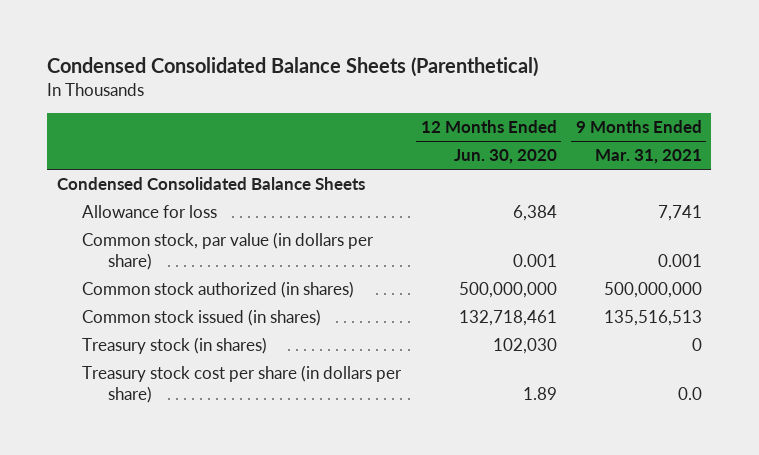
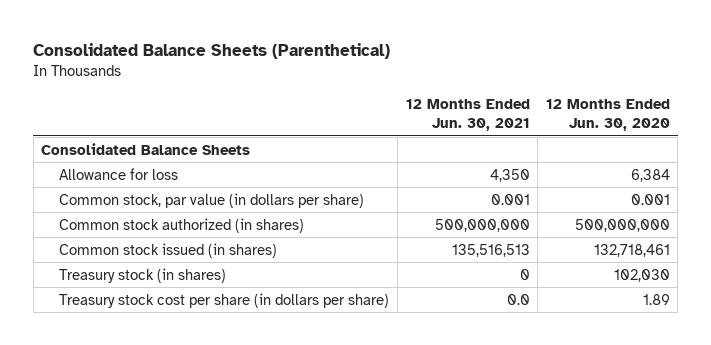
- Condensed Consolidated Balance Sheets (Parenthetical)
+ Consolidated Balance Sheets (Parenthetical)
- | 12 Months Ended Jun. 30, 2020 | 9 Months Ended Mar. 31, 2021
+ | 12 Months Ended Jun. 30, 2021 | 12 Months Ended Jun. 30, 2020
- Condensed Consolidated Balance Sheets
+ Consolidated Balance Sheets

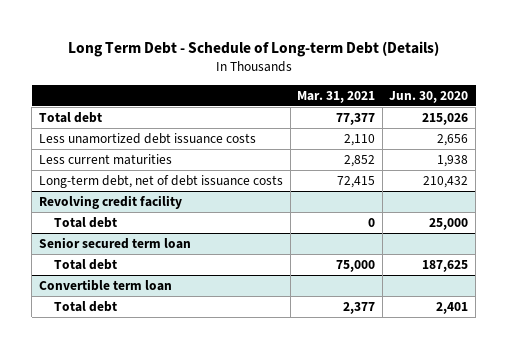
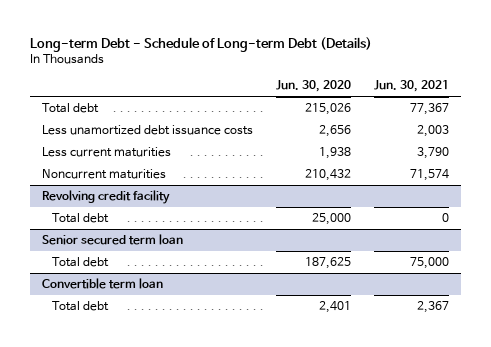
- Long Term Debt - Schedule of Long-term Debt (Details)
+ Long-term Debt - Schedule of Long-term Debt (Details)
- | Mar. 31, 2021 | Jun. 30, 2020
+ | Jun. 30, 2020 | Jun. 30, 2021
- Long-term debt, net of debt issuance costs | 72,415 | 210,432
+ Noncurrent maturities | 210,432 | 71,574

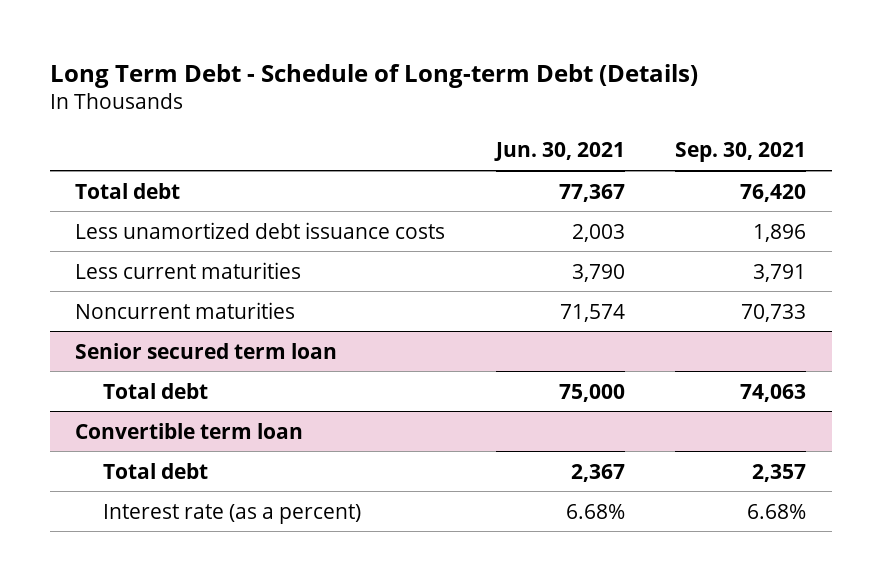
- Long-term Debt - Schedule of Long-term Debt (Details)
+ Long Term Debt - Schedule of Long-term Debt (Details)
- | Jun. 30, 2020 | Jun. 30, 2021
+ | Jun. 30, 2021 | Sep. 30, 2021
- Revolving credit facility
- Total debt | 25,000 | 0
@ Convertible term loan
+ Interest rate (as a percent) | 6.68% | 6.68%

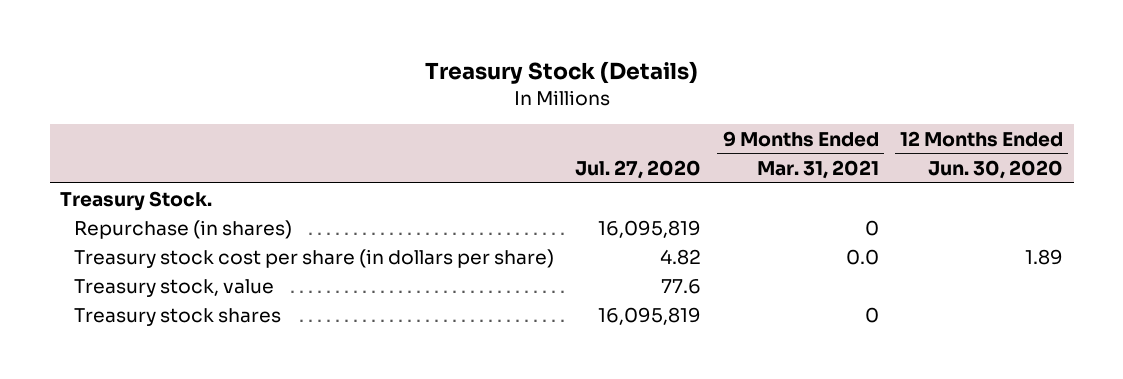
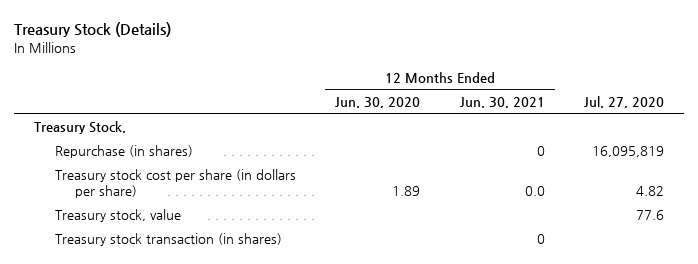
- | Jul. 27, 2020 | 9 Months Ended Mar. 31, 2021 | 12 Months Ended Jun. 30, 2020
+ | 12 Months Ended Jun. 30, 2020 | 12 Months Ended Jun. 30, 2021 | Jul. 27, 2020
- Treasury stock shares | 16,095,819 | 0 |
+ Treasury stock transaction (in shares) | | 0 |

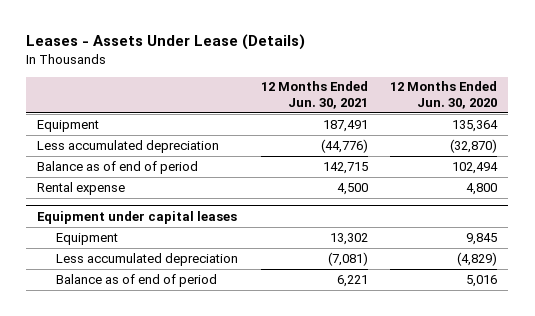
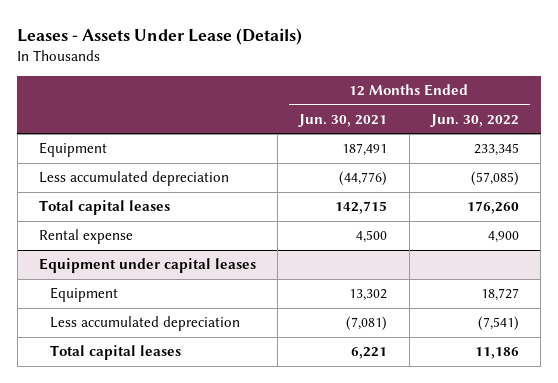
- | 12 Months Ended Jun. 30, 2021 | 12 Months Ended Jun. 30, 2020
+ | 12 Months Ended Jun. 30, 2021 | 12 Months Ended Jun. 30, 2022
- Balance as of end of period | 142,715 | 102,494
+ Total capital leases | 142,715 | 176,260
@ Equipment under capital leases
- Balance as of end of period | 6,221 | 5,016
+ Total capital leases | 6,221 | 11,186

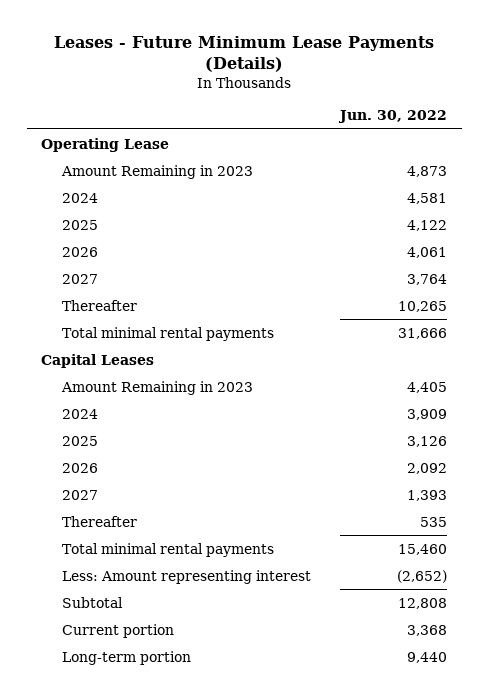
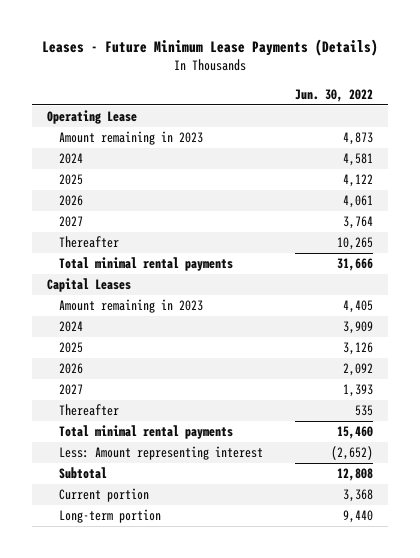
- Amount Remaining in 2023 | 4,873
+ Amount remaining in 2023 | 4,873
- Amount Remaining in 2023 | 4,405
+ Amount remaining in 2023 | 4,405

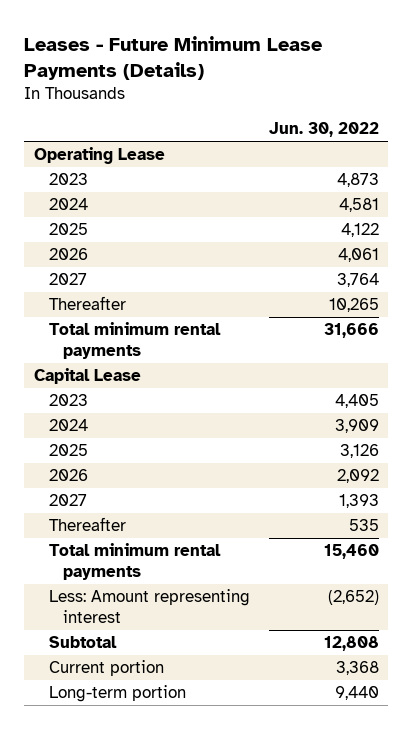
- Amount remaining in 2023 | 4,873
+ 2023 | 4,873
- Total minimal rental payments | 31,666
- Capital Leases
- Amount remaining in 2023 | 4,405
+ Total minimum rental payments | 31,666
+ Capital Lease
+ 2023 | 4,405
- Total minimal rental payments | 15,460
+ Total minimum rental payments | 15,460

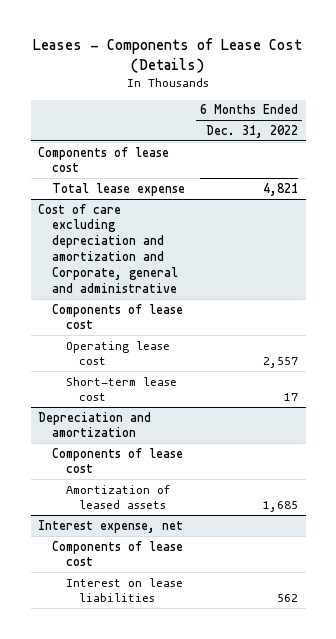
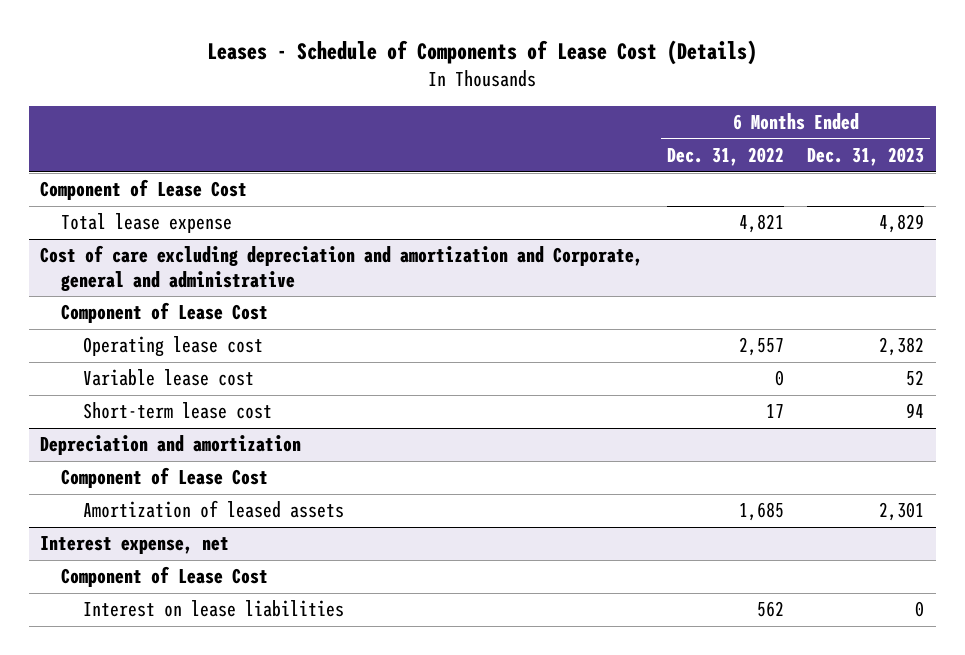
- Leases - Components of Lease Cost (Details)
+ Leases - Schedule of Components of Lease Cost (Details)
- | 6 Months Ended Dec. 31, 2022
+ | 6 Months Ended Dec. 31, 2022 | 6 Months Ended Dec. 31, 2023
- Components of lease cost
+ Component of Lease Cost
@ Cost of care excluding depreciation and amortization and Corporate, general and administrative
- Components of lease cost
+ Component of Lease Cost
+ Variable lease cost | 0 | 52
@ Depreciation and amortization
- Components of lease cost
+ Component of Lease Cost
@ Interest expense, net
- Components of lease cost
+ Component of Lease Cost

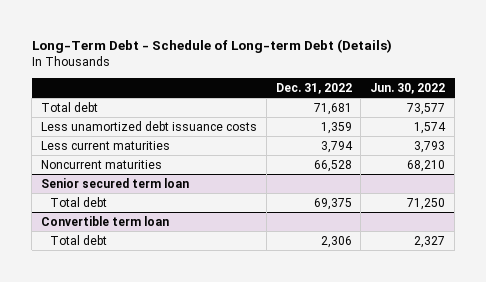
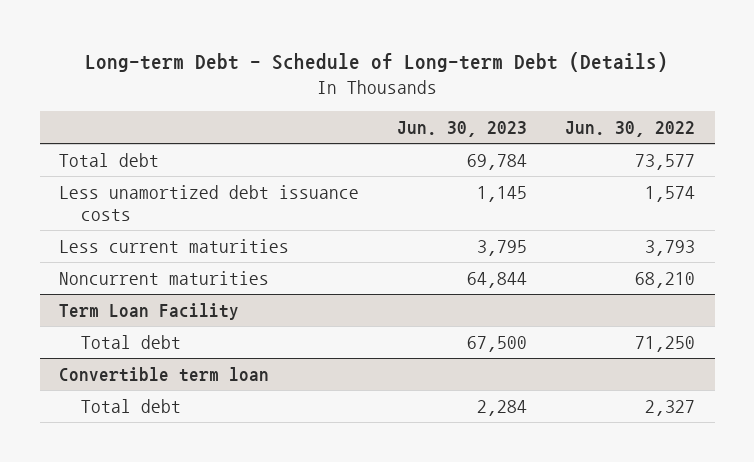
- Long-Term Debt - Schedule of Long-term Debt (Details)
+ Long-term Debt - Schedule of Long-term Debt (Details)
- | Dec. 31, 2022 | Jun. 30, 2022
+ | Jun. 30, 2023 | Jun. 30, 2022
- Senior secured term loan
+ Term Loan Facility

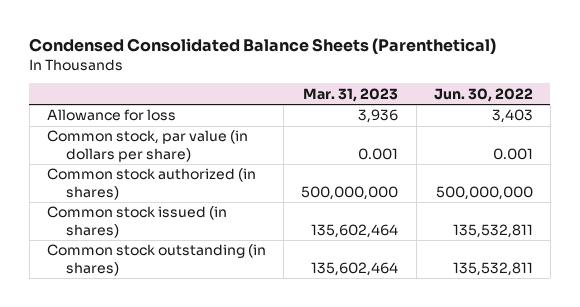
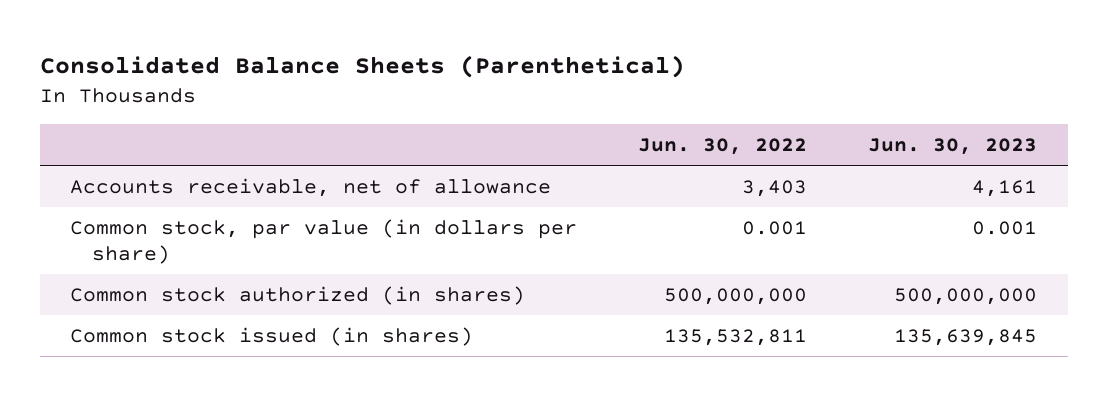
- Condensed Consolidated Balance Sheets (Parenthetical)
+ Consolidated Balance Sheets (Parenthetical)
- | Mar. 31, 2023 | Jun. 30, 2022
+ | Jun. 30, 2022 | Jun. 30, 2023
- Allowance for loss | 3,936 | 3,403
+ Accounts receivable, net of allowance | 3,403 | 4,161
- Common stock outstanding (in shares) | 135,602,464 | 135,532,811

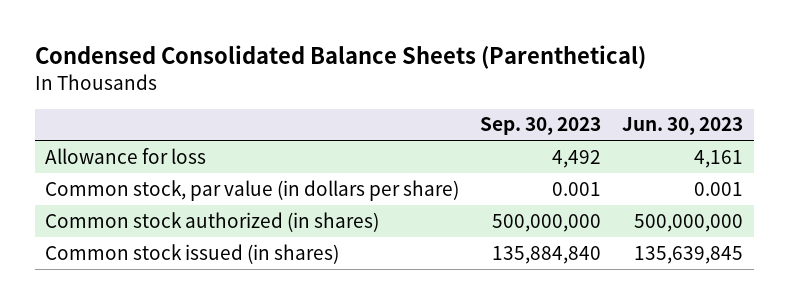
- Consolidated Balance Sheets (Parenthetical)
+ Condensed Consolidated Balance Sheets (Parenthetical)
- | Jun. 30, 2022 | Jun. 30, 2023
+ | Sep. 30, 2023 | Jun. 30, 2023
- Accounts receivable, net of allowance | 3,403 | 4,161
+ Allowance for loss | 4,492 | 4,161

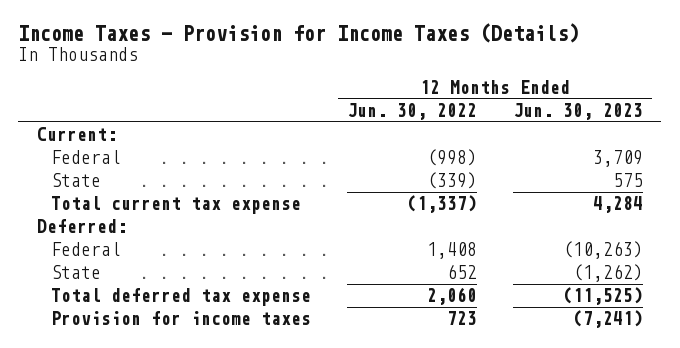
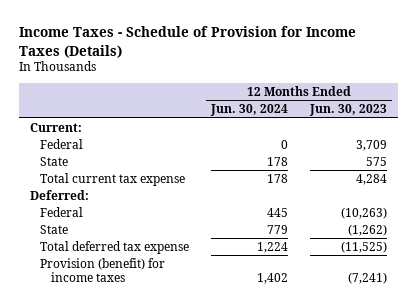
- Income Taxes - Provision for Income Taxes (Details)
+ Income Taxes - Schedule of Provision for Income Taxes (Details)
- | 12 Months Ended Jun. 30, 2022 | 12 Months Ended Jun. 30, 2023
+ | 12 Months Ended Jun. 30, 2024 | 12 Months Ended Jun. 30, 2023
- Provision for income taxes | 723 | (7,241)
+ Provision (benefit) for income taxes | 1,402 | (7,241)

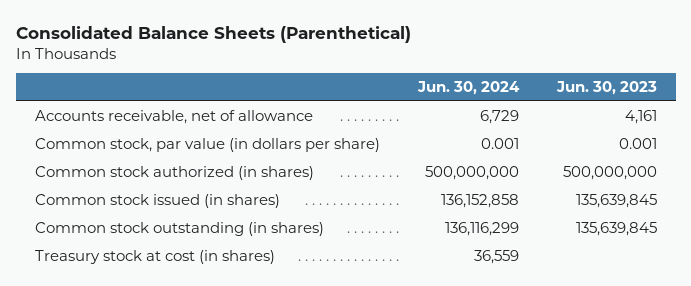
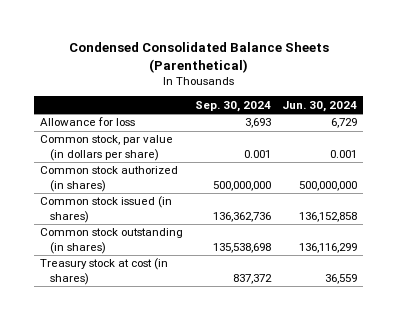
- Consolidated Balance Sheets (Parenthetical)
+ Condensed Consolidated Balance Sheets (Parenthetical)
- | Jun. 30, 2024 | Jun. 30, 2023
+ | Sep. 30, 2024 | Jun. 30, 2024
- Accounts receivable, net of allowance | 6,729 | 4,161
+ Allowance for loss | 3,693 | 6,729

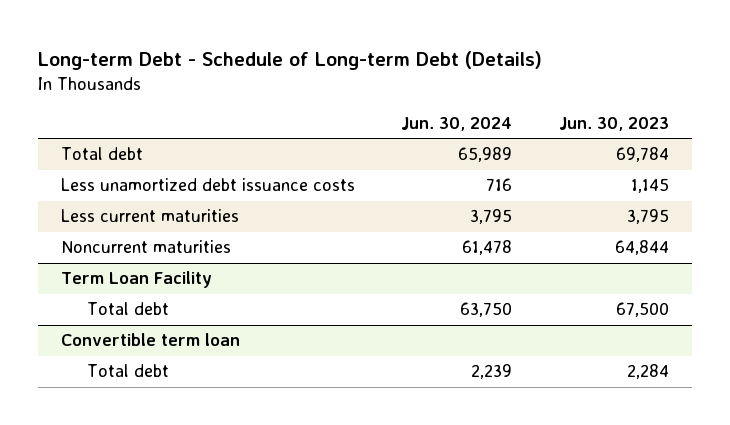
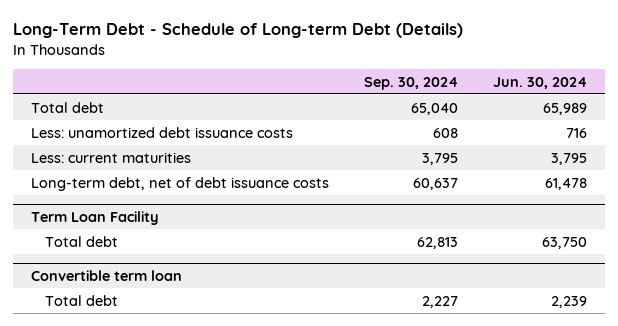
- Long-term Debt - Schedule of Long-term Debt (Details)
+ Long-Term Debt - Schedule of Long-term Debt (Details)
- | Jun. 30, 2024 | Jun. 30, 2023
+ | Sep. 30, 2024 | Jun. 30, 2024
- Less unamortized debt issuance costs | 716 | 1,145
- Less current maturities | 3,795 | 3,795
- Noncurrent maturities | 61,478 | 64,844
+ Less: unamortized debt issuance costs | 608 | 716
+ Less: current maturities | 3,795 | 3,795
+ Long-term debt, net of debt issuance costs | 60,637 | 61,478

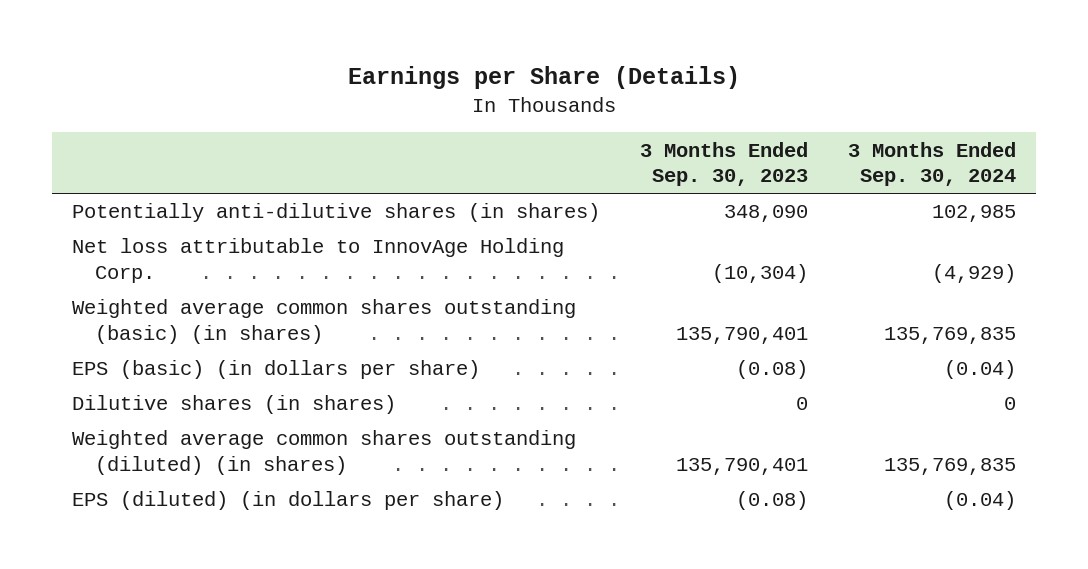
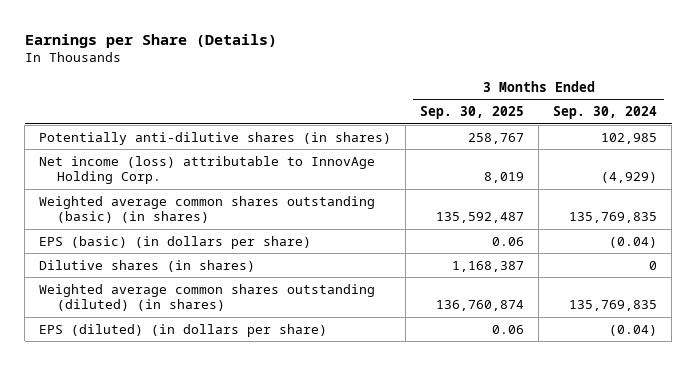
- | 3 Months Ended Sep. 30, 2023 | 3 Months Ended Sep. 30, 2024
+ | 3 Months Ended Sep. 30, 2025 | 3 Months Ended Sep. 30, 2024
- Net loss attributable to InnovAge Holding Corp. | (10,304) | (4,929)
+ Net income (loss) attributable to InnovAge Holding Corp. | 8,019 | (4,929)

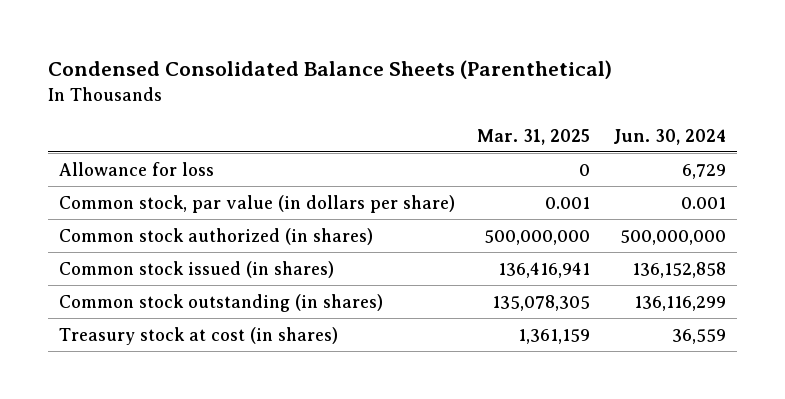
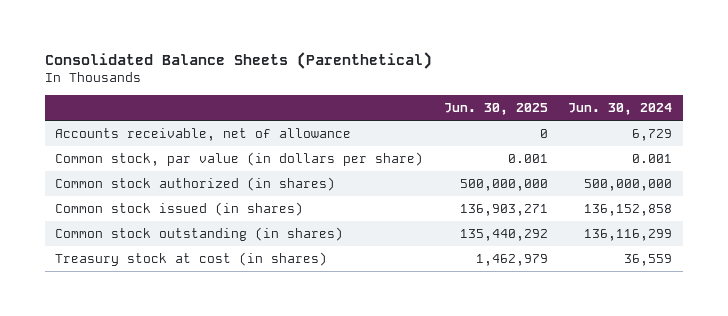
- Condensed Consolidated Balance Sheets (Parenthetical)
+ Consolidated Balance Sheets (Parenthetical)
- | Mar. 31, 2025 | Jun. 30, 2024
+ | Jun. 30, 2025 | Jun. 30, 2024
- Allowance for loss | 0 | 6,729
+ Accounts receivable, net of allowance | 0 | 6,729

